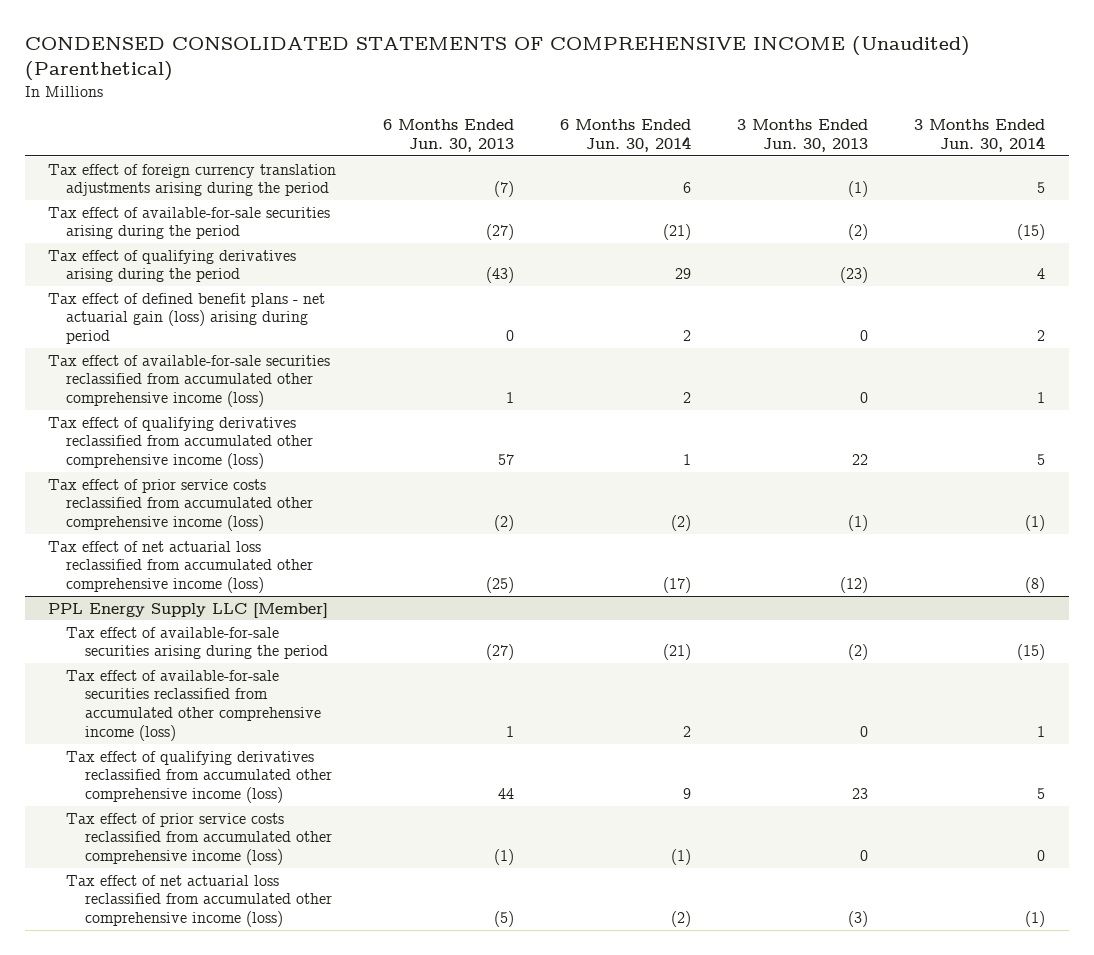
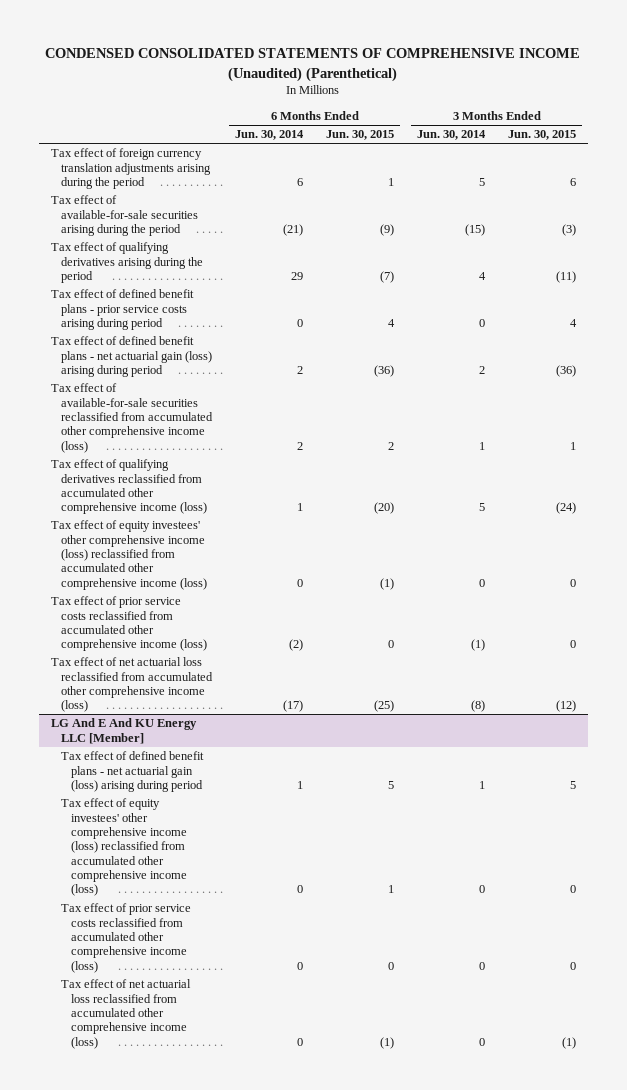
- | 6 Months Ended Jun. 30, 2013 | 6 Months Ended Jun. 30, 2014 | 3 Months Ended Jun. 30, 2013 | 3 Months Ended Jun. 30, 2014
+ | 6 Months Ended Jun. 30, 2014 | 6 Months Ended Jun. 30, 2015 | 3 Months Ended Jun. 30, 2014 | 3 Months Ended Jun. 30, 2015
+ Tax effect of defined benefit plans - prior service costs arising during period | 0 | 4 | 0 | 4
+ Tax effect of equity investees' other comprehensive income (loss) reclassified from accumulated other comprehensive income (loss) | 0 | (1) | 0 | 0
- PPL Energy Supply LLC [Member]
- Tax effect of available-for-sale securities arising during the period | (27) | (21) | (2) | (15)
- Tax effect of available-for-sale securities reclassified from accumulated other comprehensive income (loss) | 1 | 2 | 0 | 1
- Tax effect of qualifying derivatives reclassified from accumulated other comprehensive income (loss) | 44 | 9 | 23 | 5
- Tax effect of prior service costs reclassified from accumulated other comprehensive income (loss) | (1) | (1) | 0 | 0
- Tax effect of net actuarial loss reclassified from accumulated other comprehensive income (loss) | (5) | (2) | (3) | (1)
+ LG And E And KU Energy LLC [Member]
+ Tax effect of defined benefit plans - net actuarial gain (loss) arising during period | 1 | 5 | 1 | 5
+ Tax effect of equity investees' other comprehensive income (loss) reclassified from accumulated other comprehensive income (loss) | 0 | 1 | 0 | 0
+ Tax effect of prior service costs reclassified from accumulated other comprehensive income (loss) | 0 | 0 | 0 | 0
+ Tax effect of net actuarial loss reclassified from accumulated other comprehensive income (loss) | 0 | (1) | 0 | (1)

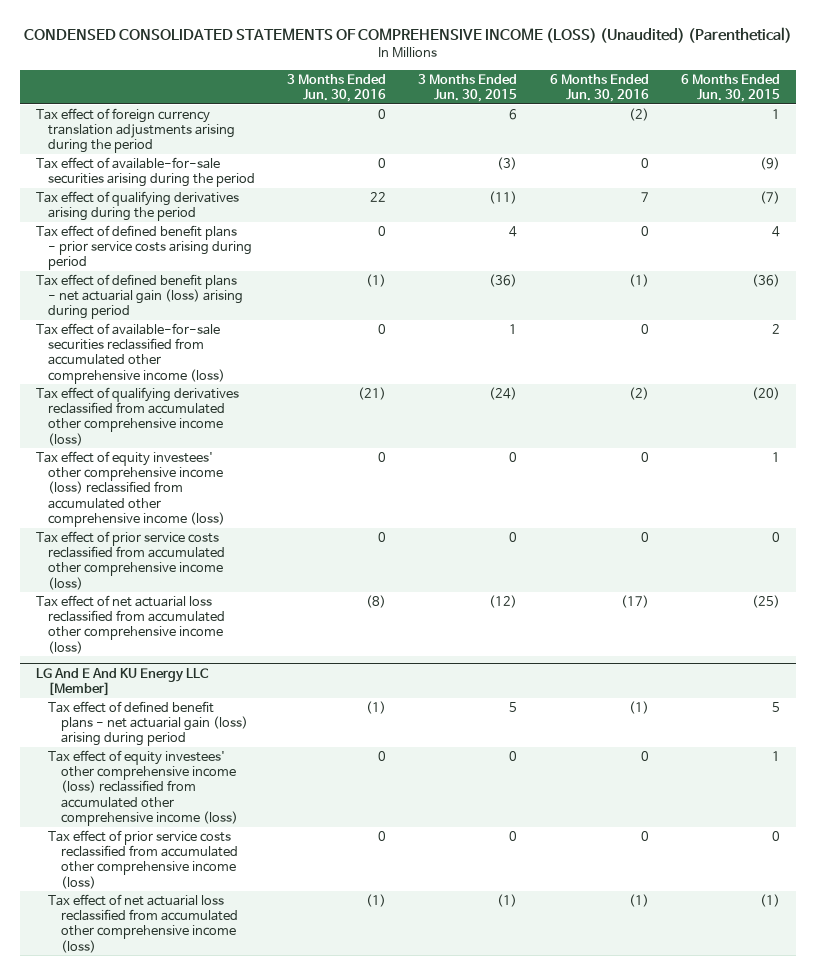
- CONDENSED CONSOLIDATED STATEMENTS OF COMPREHENSIVE INCOME (Unaudited) (Parenthetical)
+ CONDENSED CONSOLIDATED STATEMENTS OF COMPREHENSIVE INCOME (LOSS) (Unaudited) (Parenthetical)
- | 6 Months Ended Jun. 30, 2014 | 6 Months Ended Jun. 30, 2015 | 3 Months Ended Jun. 30, 2014 | 3 Months Ended Jun. 30, 2015
+ | 3 Months Ended Jun. 30, 2016 | 3 Months Ended Jun. 30, 2015 | 6 Months Ended Jun. 30, 2016 | 6 Months Ended Jun. 30, 2015
- Tax effect of equity investees' other comprehensive income (loss) reclassified from accumulated other comprehensive income (loss) | 0 | (1) | 0 | 0
+ Tax effect of equity investees' other comprehensive income (loss) reclassified from accumulated other comprehensive income (loss) | 0 | 0 | 0 | 1

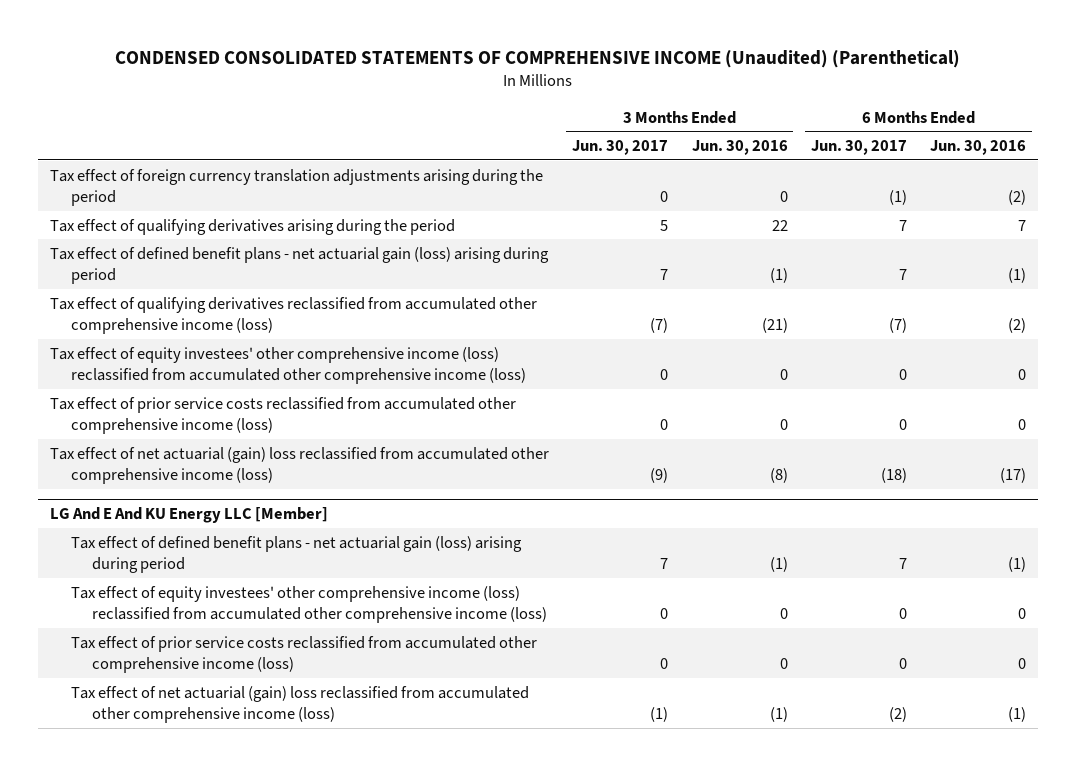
- CONDENSED CONSOLIDATED STATEMENTS OF COMPREHENSIVE INCOME (LOSS) (Unaudited) (Parenthetical)
+ CONDENSED CONSOLIDATED STATEMENTS OF COMPREHENSIVE INCOME (Unaudited) (Parenthetical)
- | 3 Months Ended Jun. 30, 2016 | 3 Months Ended Jun. 30, 2015 | 6 Months Ended Jun. 30, 2016 | 6 Months Ended Jun. 30, 2015
+ | 3 Months Ended Jun. 30, 2017 | 3 Months Ended Jun. 30, 2016 | 6 Months Ended Jun. 30, 2017 | 6 Months Ended Jun. 30, 2016
- Tax effect of available-for-sale securities arising during the period | 0 | (3) | 0 | (9)
- Tax effect of defined benefit plans - prior service costs arising during period | 0 | 4 | 0 | 4
- Tax effect of available-for-sale securities reclassified from accumulated other comprehensive income (loss) | 0 | 1 | 0 | 2
- Tax effect of net actuarial loss reclassified from accumulated other comprehensive income (loss) | (8) | (12) | (17) | (25)
+ Tax effect of net actuarial (gain) loss reclassified from accumulated other comprehensive income (loss) | (9) | (8) | (18) | (17)
@ LG And E And KU Energy LLC [Member]
- Tax effect of net actuarial loss reclassified from accumulated other comprehensive income (loss) | (1) | (1) | (1) | (1)
+ Tax effect of net actuarial (gain) loss reclassified from accumulated other comprehensive income (loss) | (1) | (1) | (2) | (1)

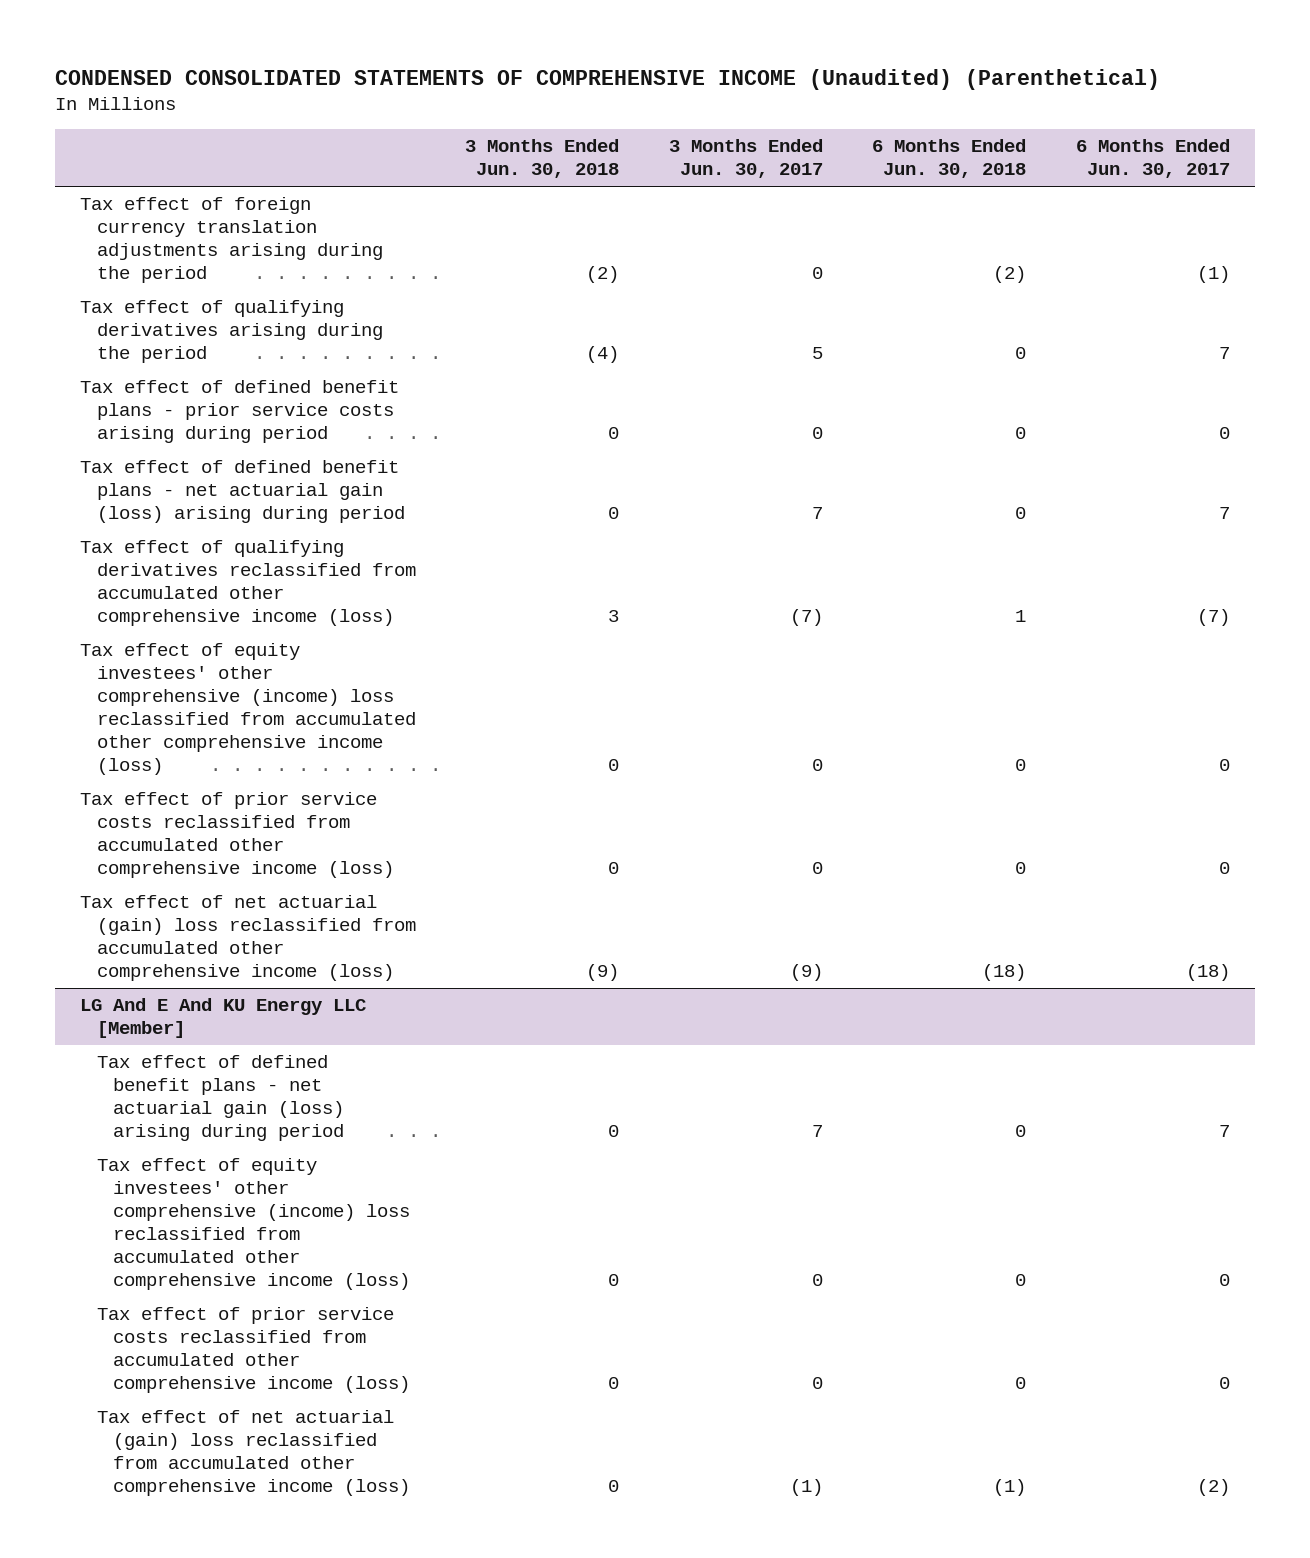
- | 3 Months Ended Jun. 30, 2017 | 3 Months Ended Jun. 30, 2016 | 6 Months Ended Jun. 30, 2017 | 6 Months Ended Jun. 30, 2016
+ | 3 Months Ended Jun. 30, 2018 | 3 Months Ended Jun. 30, 2017 | 6 Months Ended Jun. 30, 2018 | 6 Months Ended Jun. 30, 2017
+ Tax effect of defined benefit plans - prior service costs arising during period | 0 | 0 | 0 | 0
- Tax effect of equity investees' other comprehensive income (loss) reclassified from accumulated other comprehensive income (loss) | 0 | 0 | 0 | 0
+ Tax effect of equity investees' other comprehensive (income) loss reclassified from accumulated other comprehensive income (loss) | 0 | 0 | 0 | 0
@ LG And E And KU Energy LLC [Member]
- Tax effect of equity investees' other comprehensive income (loss) reclassified from accumulated other comprehensive income (loss) | 0 | 0 | 0 | 0
+ Tax effect of equity investees' other comprehensive (income) loss reclassified from accumulated other comprehensive income (loss) | 0 | 0 | 0 | 0

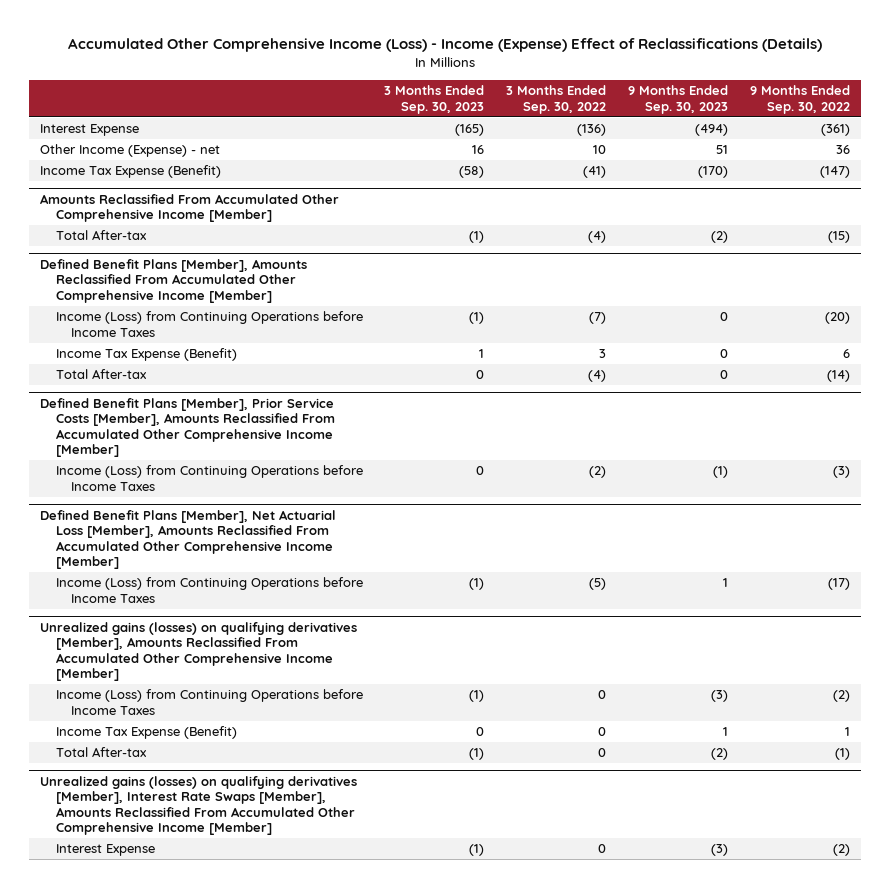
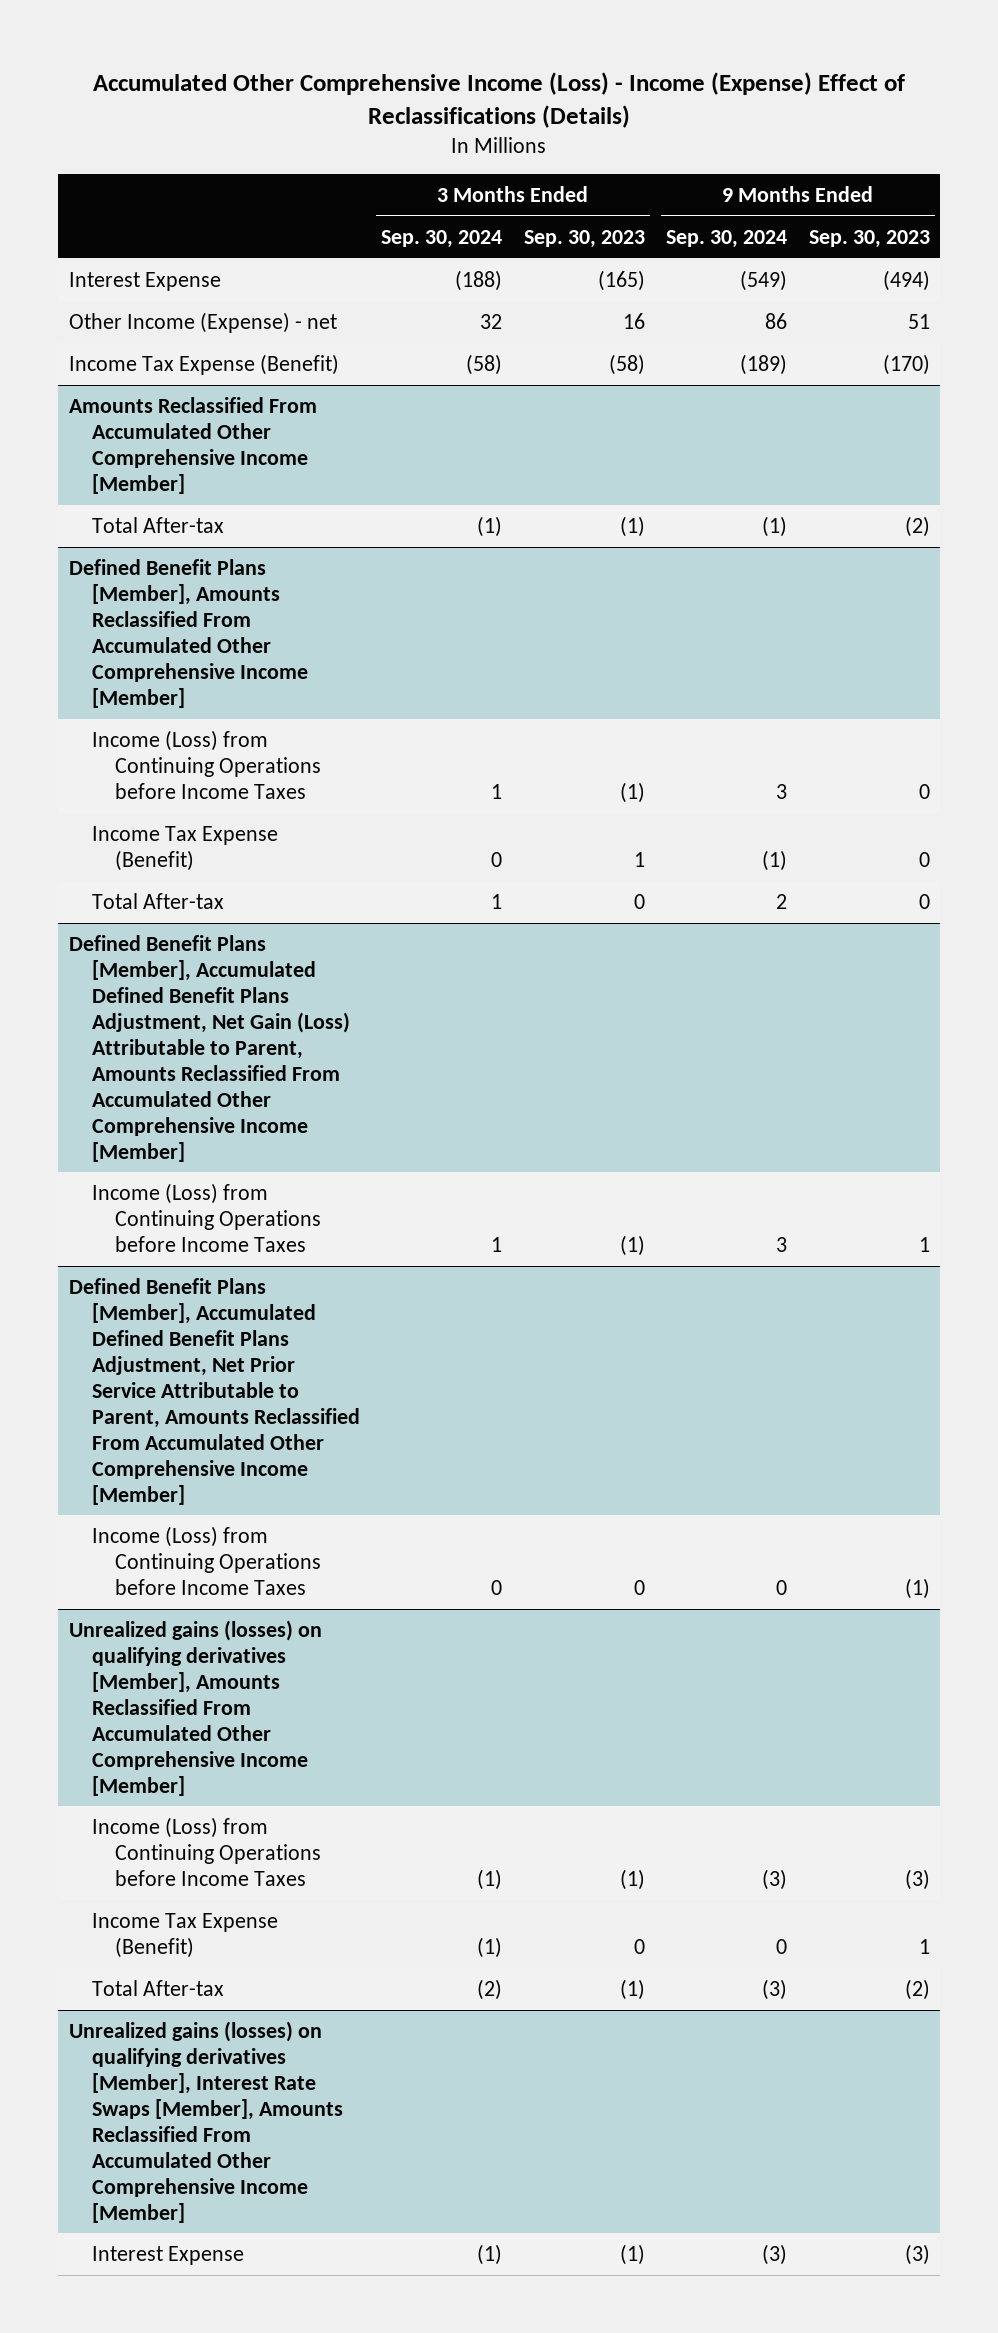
- | 3 Months Ended Sep. 30, 2023 | 3 Months Ended Sep. 30, 2022 | 9 Months Ended Sep. 30, 2023 | 9 Months Ended Sep. 30, 2022
+ | 3 Months Ended Sep. 30, 2024 | 3 Months Ended Sep. 30, 2023 | 9 Months Ended Sep. 30, 2024 | 9 Months Ended Sep. 30, 2023
- Defined Benefit Plans [Member], Prior Service Costs [Member], Amounts Reclassified From Accumulated Other Comprehensive Income [Member]
- Income (Loss) from Continuing Operations before Income Taxes | 0 | (2) | (1) | (3)
- Defined Benefit Plans [Member], Net Actuarial Loss [Member], Amounts Reclassified From Accumulated Other Comprehensive Income [Member]
+ Defined Benefit Plans [Member], Accumulated Defined Benefit Plans Adjustment, Net Gain (Loss) Attributable to Parent, Amounts Reclassified From Accumulated Other Comprehensive Income [Member]
+ Defined Benefit Plans [Member], Accumulated Defined Benefit Plans Adjustment, Net Prior Service Attributable to Parent, Amounts Reclassified From Accumulated Other Comprehensive Income [Member]
+ Income (Loss) from Continuing Operations before Income Taxes | 0 | 0 | 0 | (1)

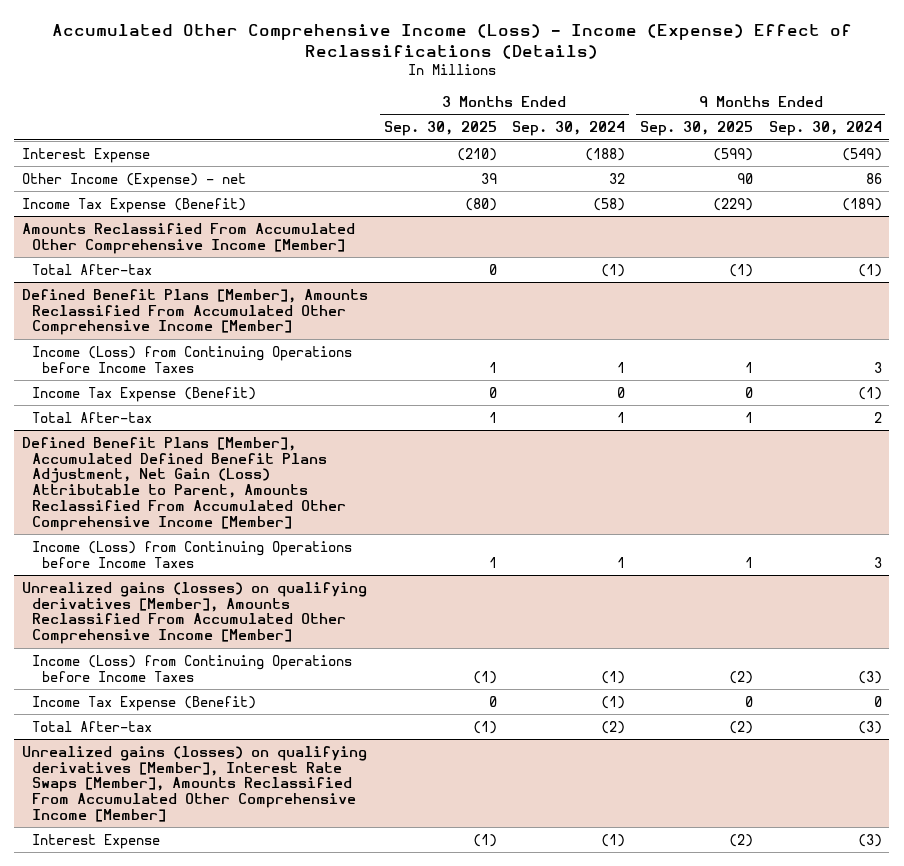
- | 3 Months Ended Sep. 30, 2024 | 3 Months Ended Sep. 30, 2023 | 9 Months Ended Sep. 30, 2024 | 9 Months Ended Sep. 30, 2023
+ | 3 Months Ended Sep. 30, 2025 | 3 Months Ended Sep. 30, 2024 | 9 Months Ended Sep. 30, 2025 | 9 Months Ended Sep. 30, 2024
- Defined Benefit Plans [Member], Accumulated Defined Benefit Plans Adjustment, Net Prior Service Attributable to Parent, Amounts Reclassified From Accumulated Other Comprehensive Income [Member]
- Income (Loss) from Continuing Operations before Income Taxes | 0 | 0 | 0 | (1)

